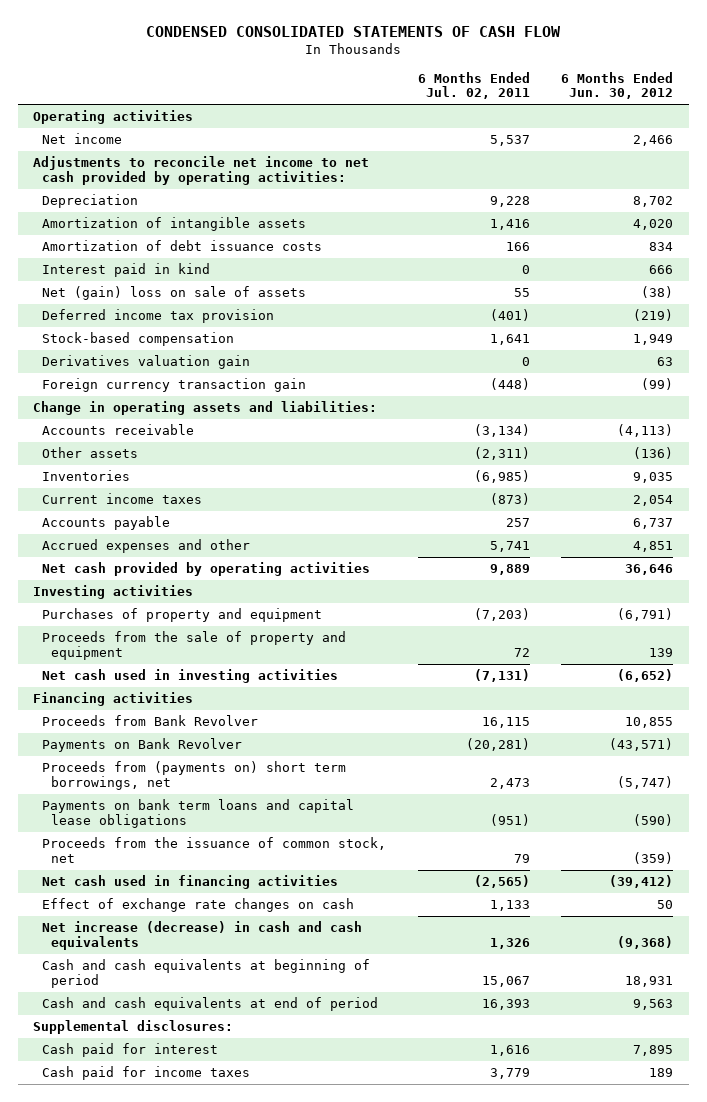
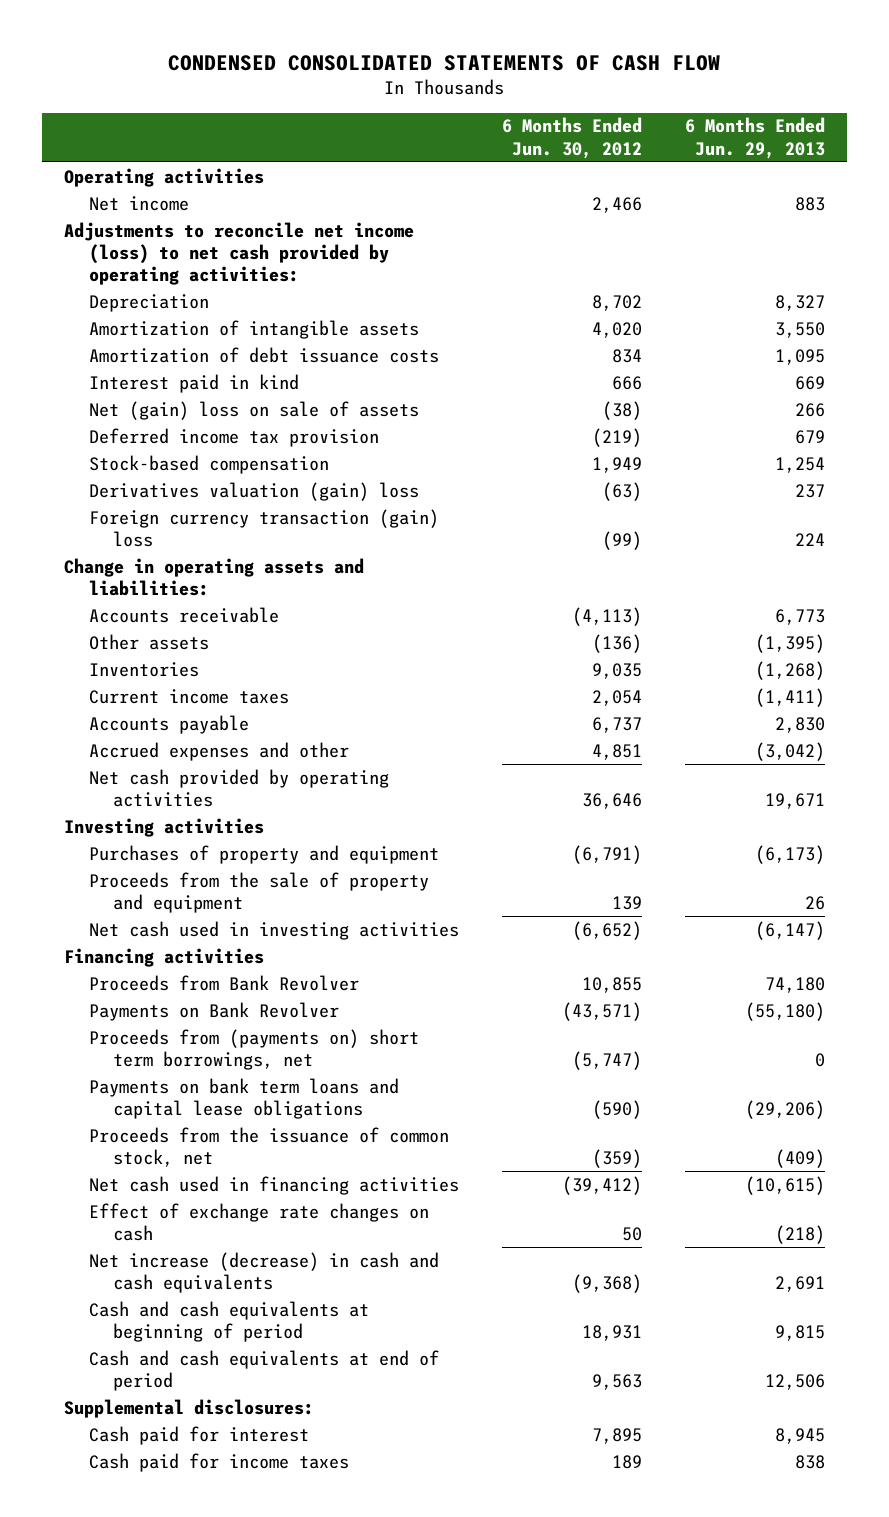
- | 6 Months Ended Jul. 02, 2011 | 6 Months Ended Jun. 30, 2012
+ | 6 Months Ended Jun. 30, 2012 | 6 Months Ended Jun. 29, 2013
- Adjustments to reconcile net income to net cash provided by operating activities:
+ Adjustments to reconcile net income (loss) to net cash provided by operating activities:
- Derivatives valuation gain | 0 | 63
- Foreign currency transaction gain | (448) | (99)
+ Derivatives valuation (gain) loss | (63) | 237
+ Foreign currency transaction (gain) loss | (99) | 224

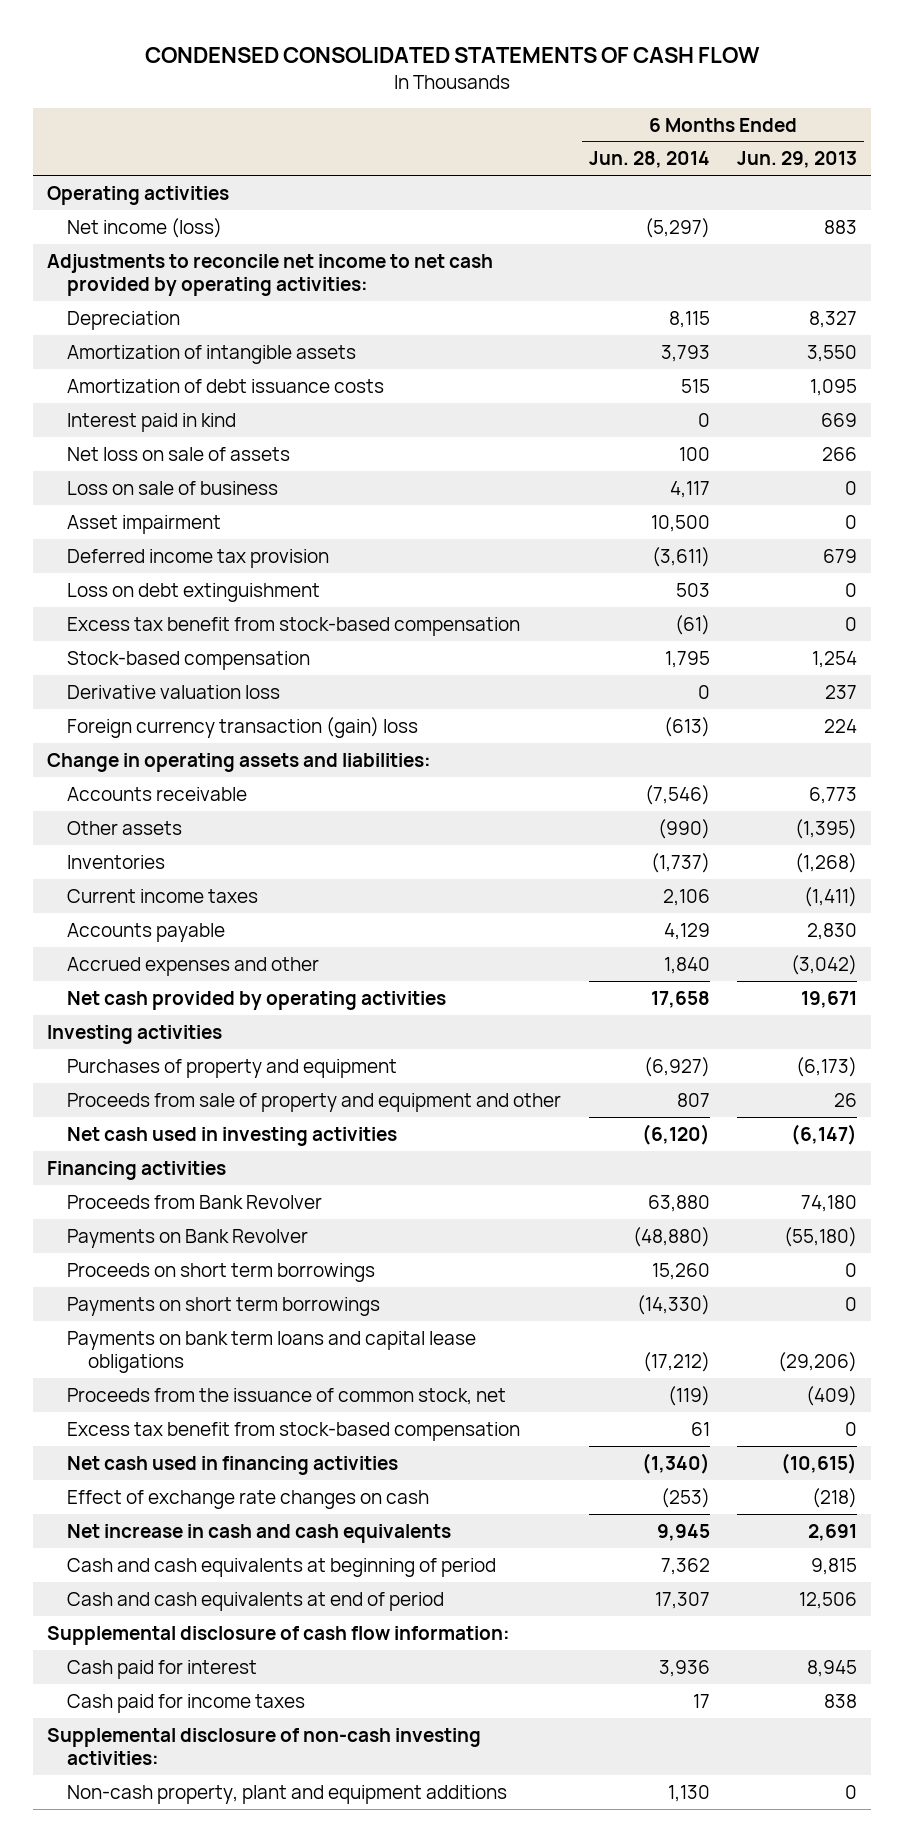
- | 6 Months Ended Jun. 30, 2012 | 6 Months Ended Jun. 29, 2013
+ | 6 Months Ended Jun. 28, 2014 | 6 Months Ended Jun. 29, 2013
- Net income | 2,466 | 883
- Adjustments to reconcile net income (loss) to net cash provided by operating activities:
+ Net income (loss) | (5,297) | 883
+ Adjustments to reconcile net income to net cash provided by operating activities:
- Net (gain) loss on sale of assets | (38) | 266
+ Net loss on sale of assets | 100 | 266
+ Loss on sale of business | 4,117 | 0
+ Asset impairment | 10,500 | 0
+ Loss on debt extinguishment | 503 | 0
+ Excess tax benefit from stock-based compensation | (61) | 0
- Derivatives valuation (gain) loss | (63) | 237
+ Derivative valuation loss | 0 | 237
- Proceeds from the sale of property and equipment | 139 | 26
+ Proceeds from sale of property and equipment and other | 807 | 26
- Proceeds from (payments on) short term borrowings, net | (5,747) | 0
+ Proceeds on short term borrowings | 15,260 | 0
+ Payments on short term borrowings | (14,330) | 0
+ Excess tax benefit from stock-based compensation | 61 | 0
- Net increase (decrease) in cash and cash equivalents | (9,368) | 2,691
+ Net increase in cash and cash equivalents | 9,945 | 2,691
- Supplemental disclosures:
+ Supplemental disclosure of cash flow information:
+ Supplemental disclosure of non-cash investing activities:
+ Non-cash property, plant and equipment additions | 1,130 | 0

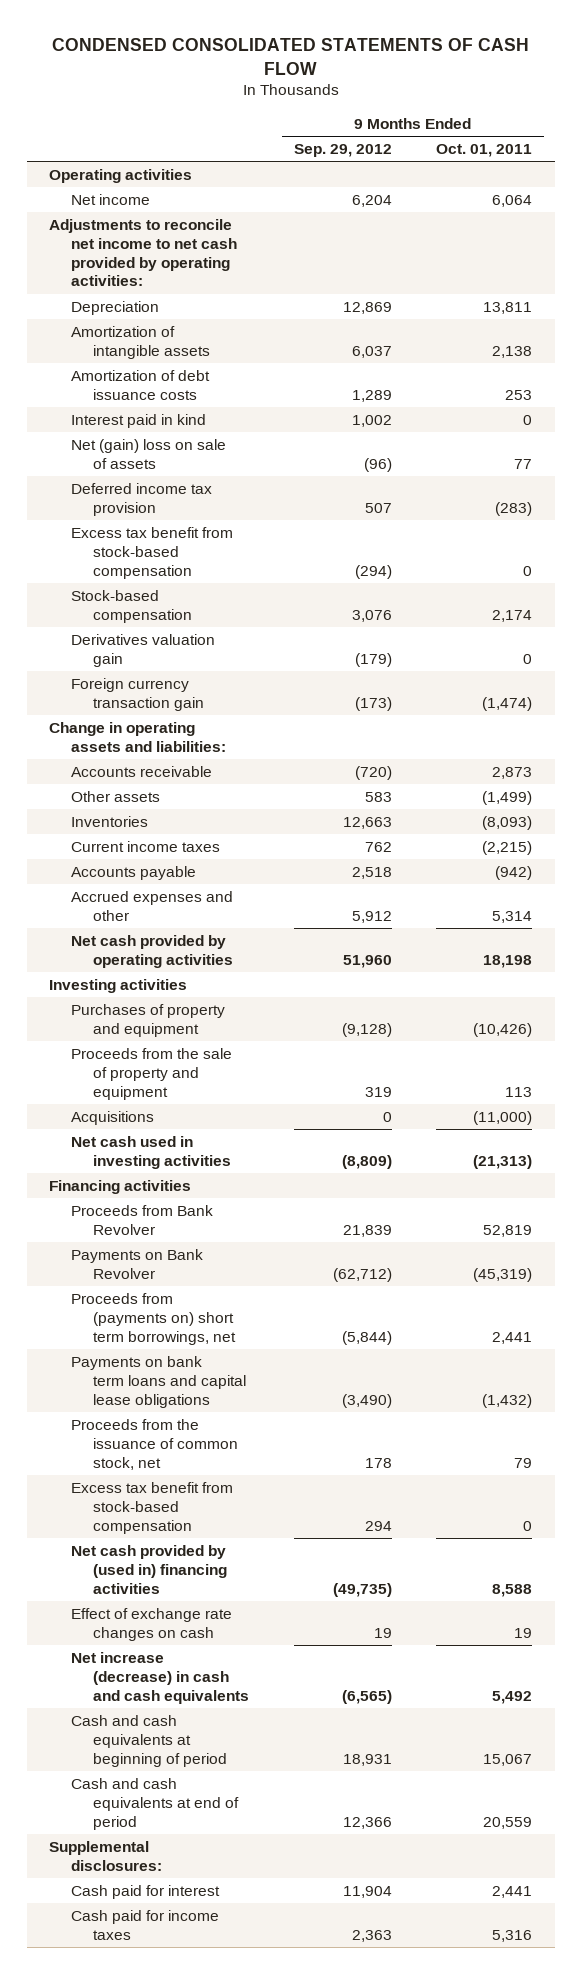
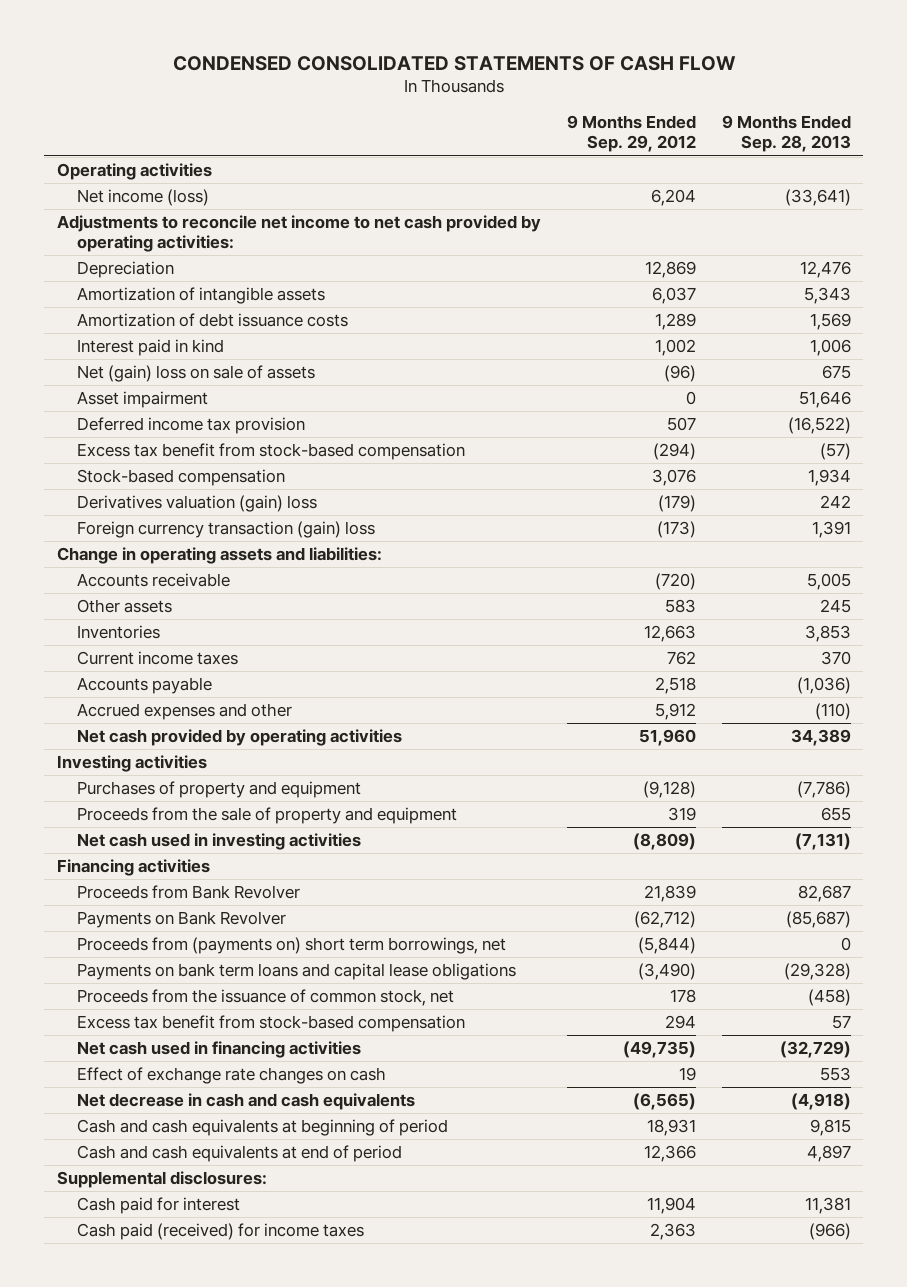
- | 9 Months Ended Sep. 29, 2012 | 9 Months Ended Oct. 01, 2011
+ | 9 Months Ended Sep. 29, 2012 | 9 Months Ended Sep. 28, 2013
- Net income | 6,204 | 6,064
+ Net income (loss) | 6,204 | (33,641)
+ Asset impairment | 0 | 51,646
- Derivatives valuation gain | (179) | 0
- Foreign currency transaction gain | (173) | (1,474)
+ Derivatives valuation (gain) loss | (179) | 242
+ Foreign currency transaction (gain) loss | (173) | 1,391
- Acquisitions | 0 | (11,000)
- Net cash provided by (used in) financing activities | (49,735) | 8,588
+ Net cash used in financing activities | (49,735) | (32,729)
- Net increase (decrease) in cash and cash equivalents | (6,565) | 5,492
+ Net decrease in cash and cash equivalents | (6,565) | (4,918)
- Cash paid for income taxes | 2,363 | 5,316
+ Cash paid (received) for income taxes | 2,363 | (966)

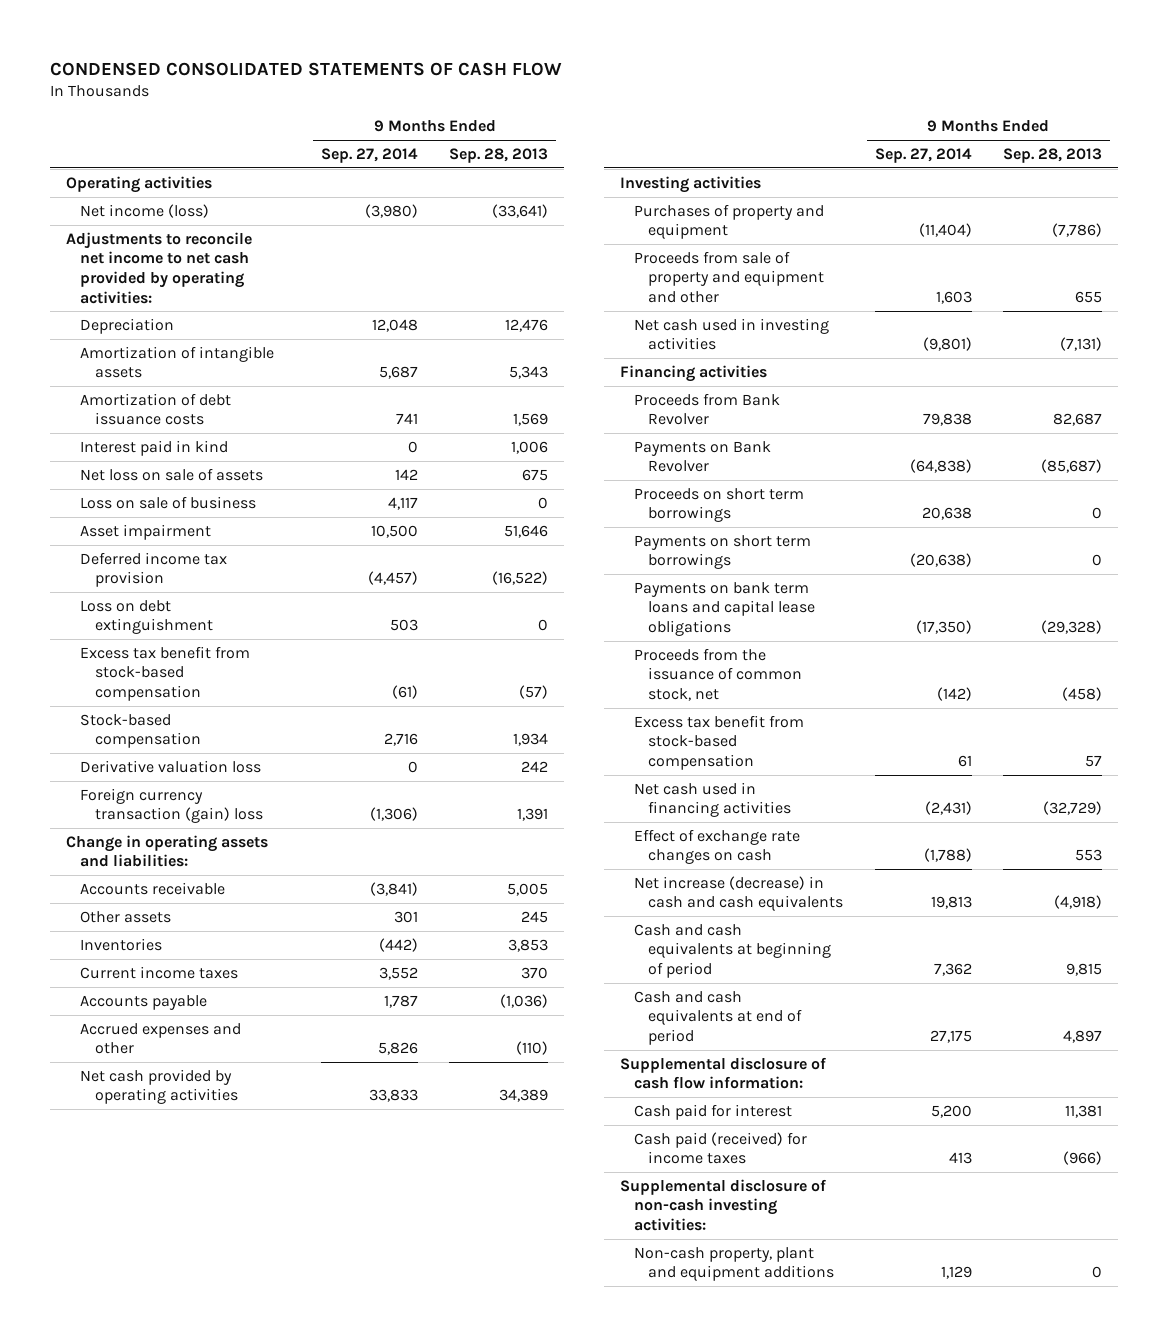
- | 9 Months Ended Sep. 29, 2012 | 9 Months Ended Sep. 28, 2013
+ | 9 Months Ended Sep. 27, 2014 | 9 Months Ended Sep. 28, 2013
- Net (gain) loss on sale of assets | (96) | 675
+ Net loss on sale of assets | 142 | 675
+ Loss on sale of business | 4,117 | 0
+ Loss on debt extinguishment | 503 | 0
- Derivatives valuation (gain) loss | (179) | 242
+ Derivative valuation loss | 0 | 242
- Proceeds from the sale of property and equipment | 319 | 655
+ Proceeds from sale of property and equipment and other | 1,603 | 655
- Proceeds from (payments on) short term borrowings, net | (5,844) | 0
+ Proceeds on short term borrowings | 20,638 | 0
+ Payments on short term borrowings | (20,638) | 0
- Net decrease in cash and cash equivalents | (6,565) | (4,918)
+ Net increase (decrease) in cash and cash equivalents | 19,813 | (4,918)
- Supplemental disclosures:
+ Supplemental disclosure of cash flow information:
+ Supplemental disclosure of non-cash investing activities:
+ Non-cash property, plant and equipment additions | 1,129 | 0

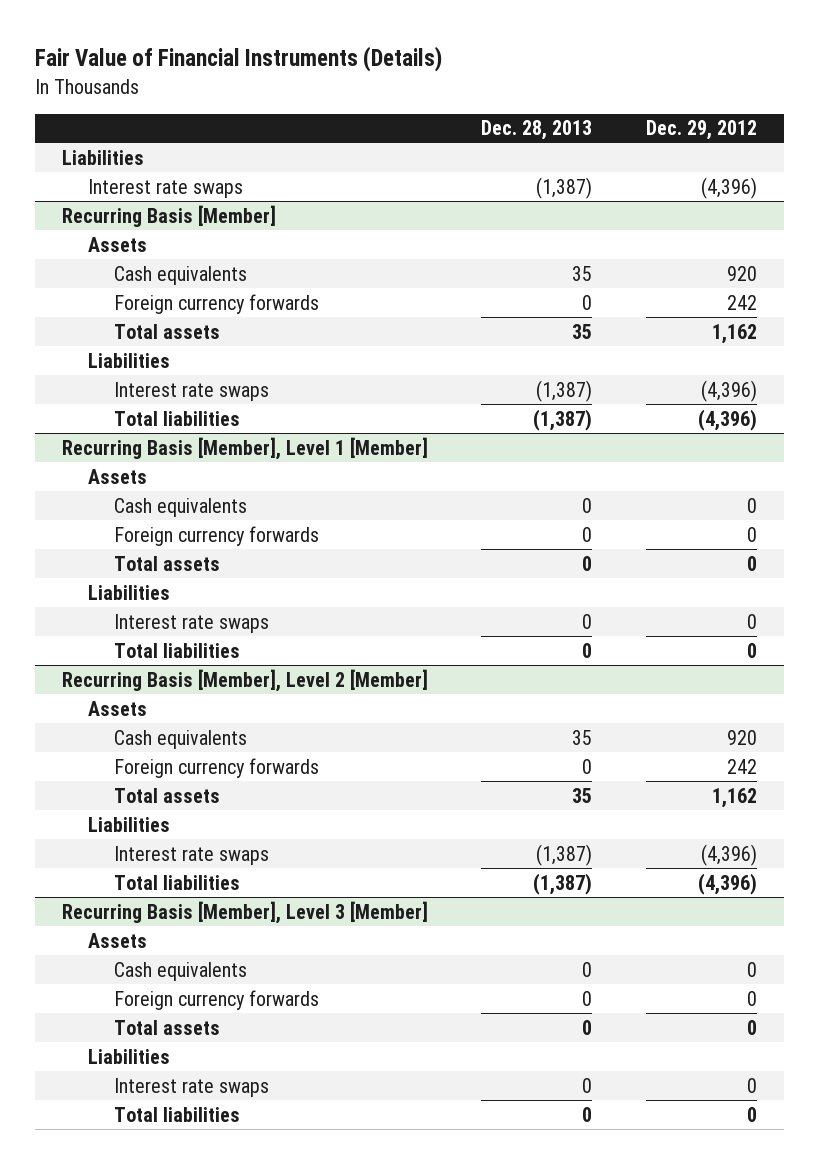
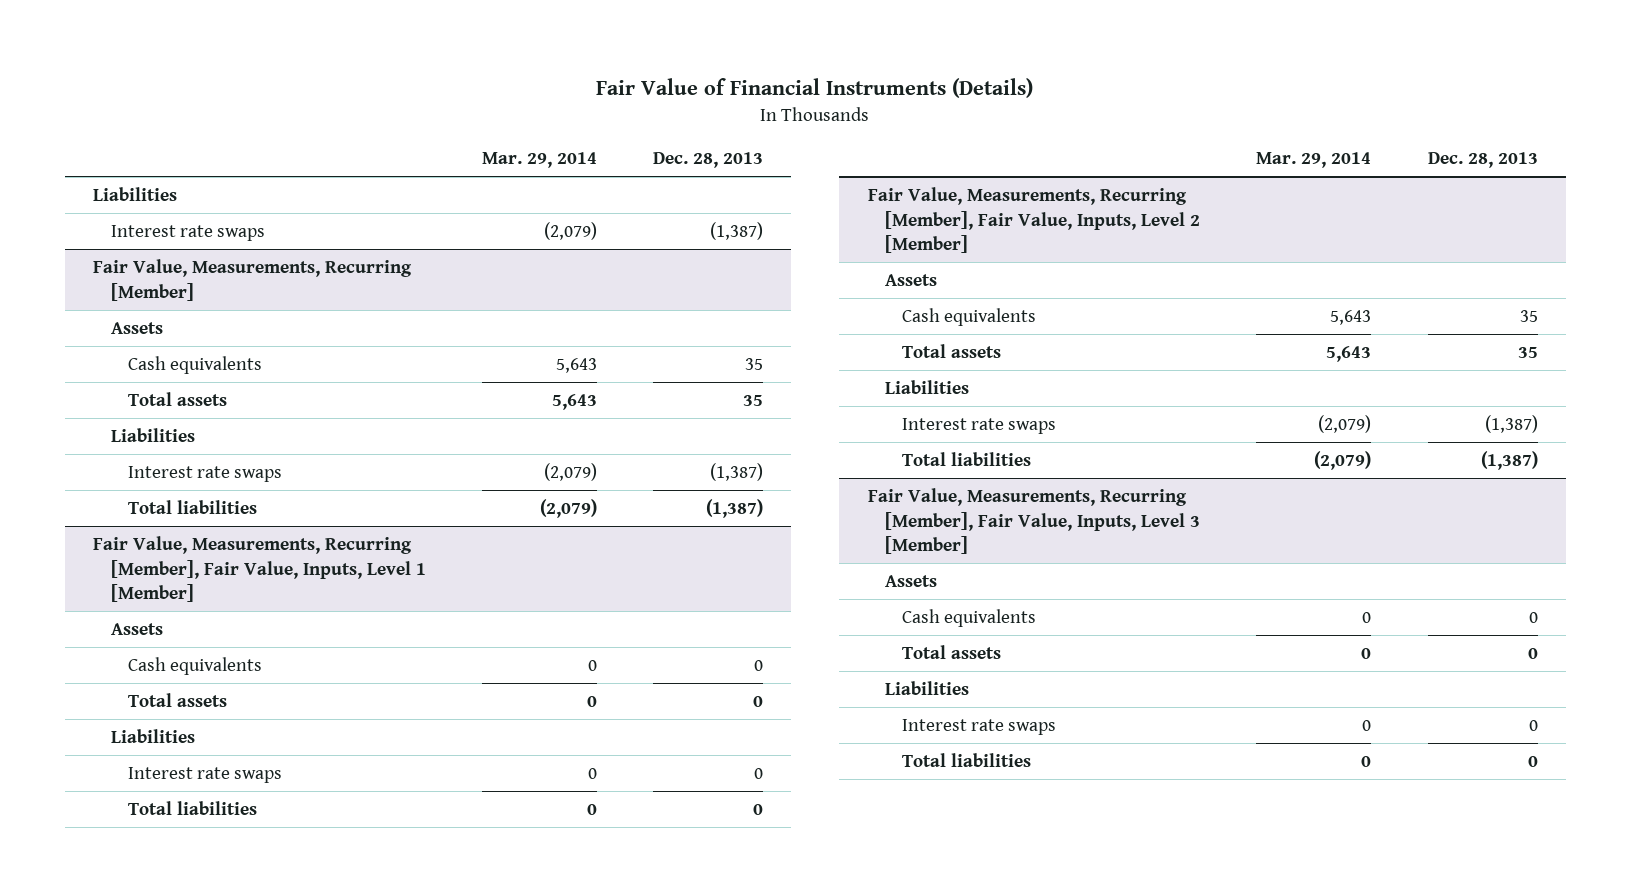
- | Dec. 28, 2013 | Dec. 29, 2012
+ | Mar. 29, 2014 | Dec. 28, 2013
- Recurring Basis [Member]
+ Fair Value, Measurements, Recurring [Member]
- Foreign currency forwards | 0 | 242
- Recurring Basis [Member], Level 1 [Member]
+ Fair Value, Measurements, Recurring [Member], Fair Value, Inputs, Level 1 [Member]
- Foreign currency forwards | 0 | 0
- Recurring Basis [Member], Level 2 [Member]
+ Fair Value, Measurements, Recurring [Member], Fair Value, Inputs, Level 2 [Member]
- Foreign currency forwards | 0 | 242
- Recurring Basis [Member], Level 3 [Member]
+ Fair Value, Measurements, Recurring [Member], Fair Value, Inputs, Level 3 [Member]
- Foreign currency forwards | 0 | 0

